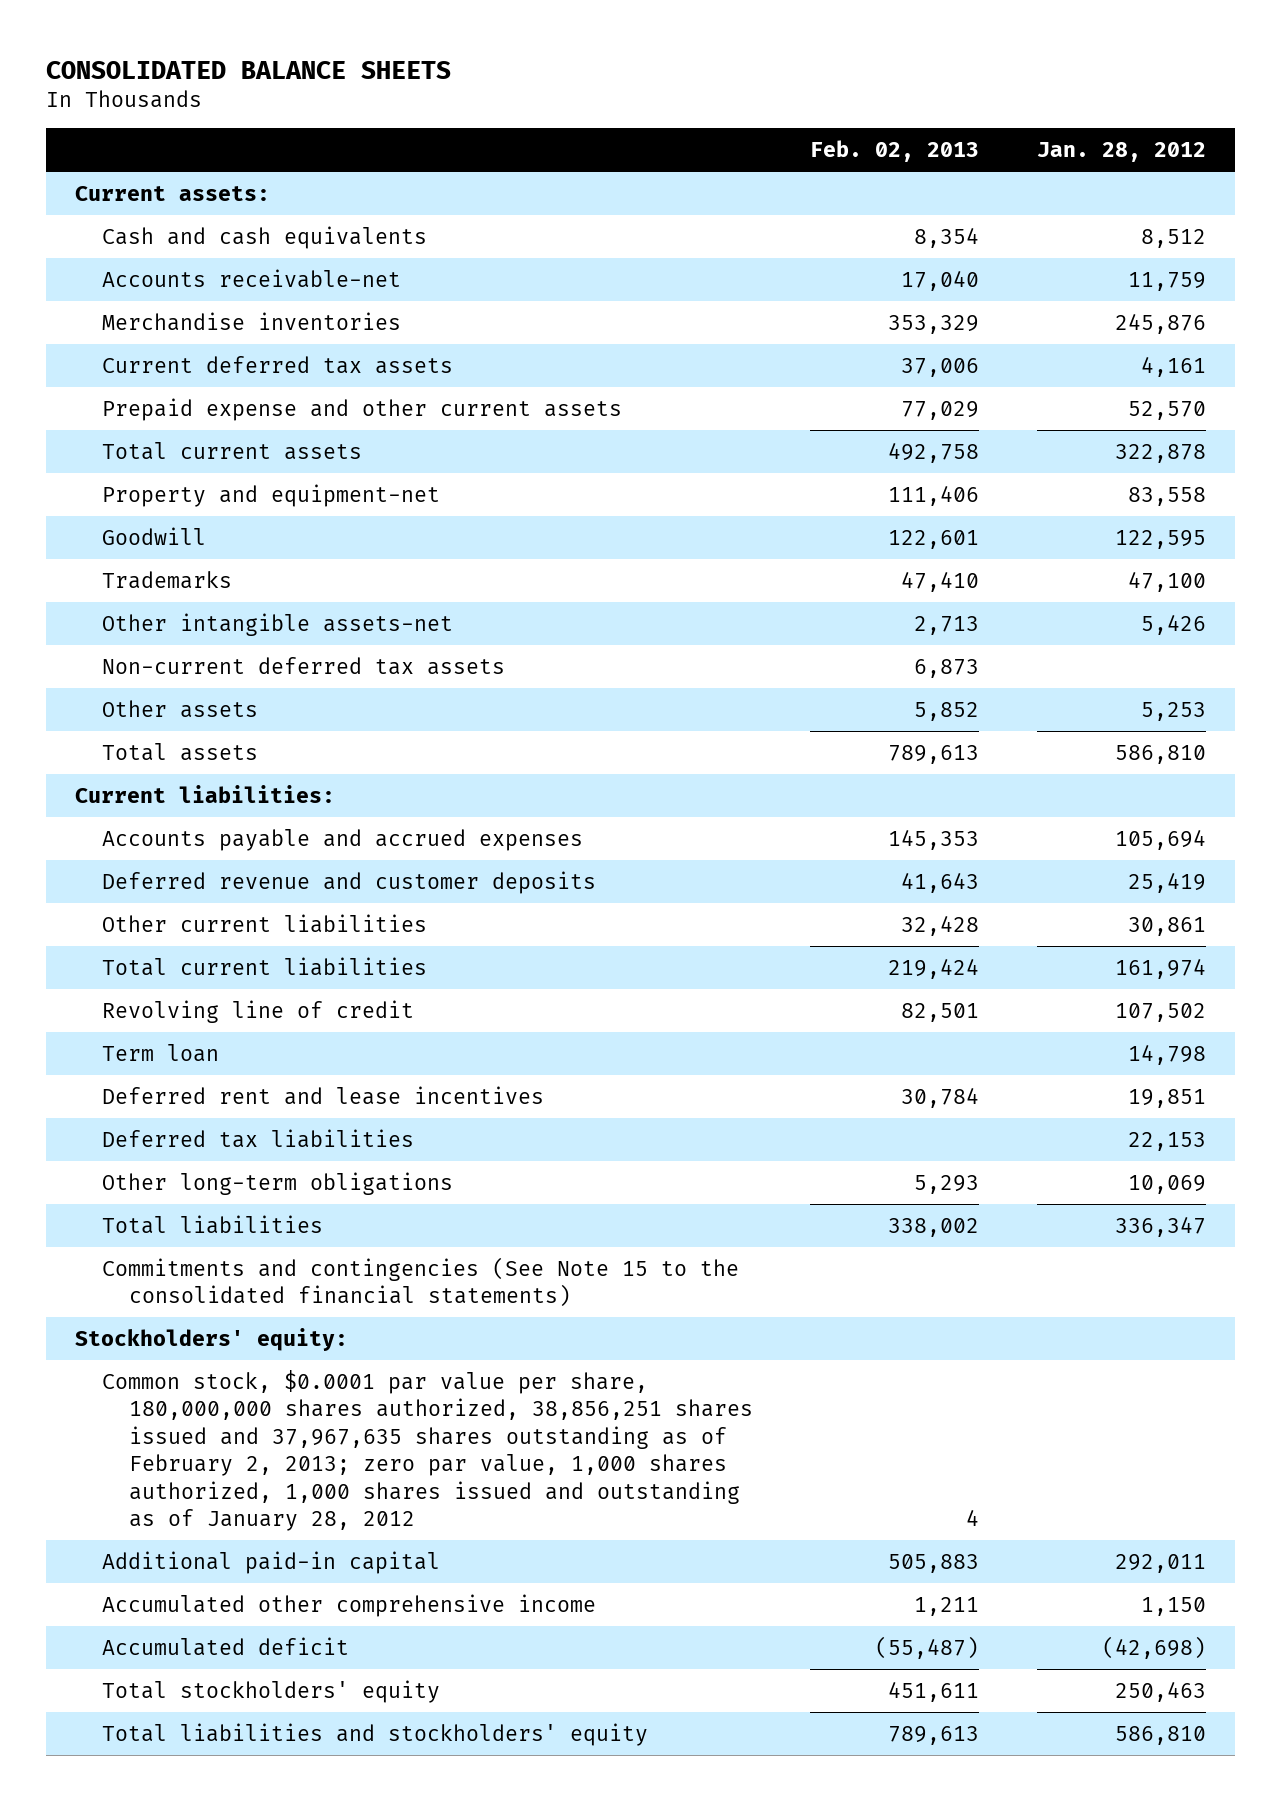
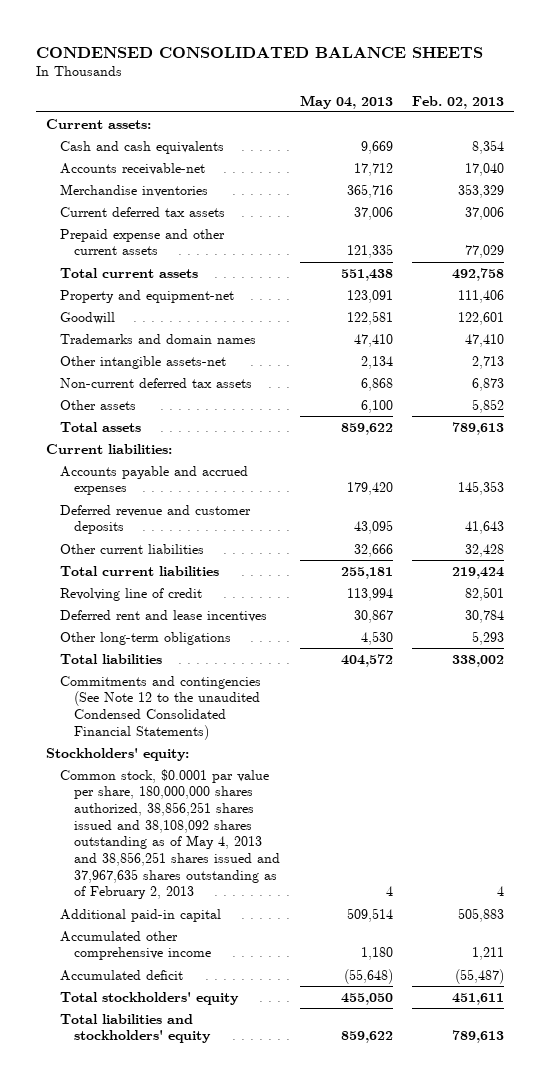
- CONSOLIDATED BALANCE SHEETS
+ CONDENSED CONSOLIDATED BALANCE SHEETS
- | Feb. 02, 2013 | Jan. 28, 2012
+ | May 04, 2013 | Feb. 02, 2013
- Trademarks | 47,410 | 47,100
+ Trademarks and domain names | 47,410 | 47,410
- Term loan | | 14,798
- Deferred tax liabilities | | 22,153
- Commitments and contingencies (See Note 15 to the consolidated financial statements)
+ Commitments and contingencies (See Note 12 to the unaudited Condensed Consolidated Financial Statements)
- Common stock, $0.0001 par value per share, 180,000,000 shares authorized, 38,856,251 shares issued and 37,967,635 shares outstanding as of February 2, 2013; zero par value, 1,000 shares authorized, 1,000 shares issued and outstanding as of January 28, 2012 | 4 |
+ Common stock, $0.0001 par value per share, 180,000,000 shares authorized, 38,856,251 shares issued and 38,108,092 shares outstanding as of May 4, 2013 and 38,856,251 shares issued and 37,967,635 shares outstanding as of February 2, 2013 | 4 | 4

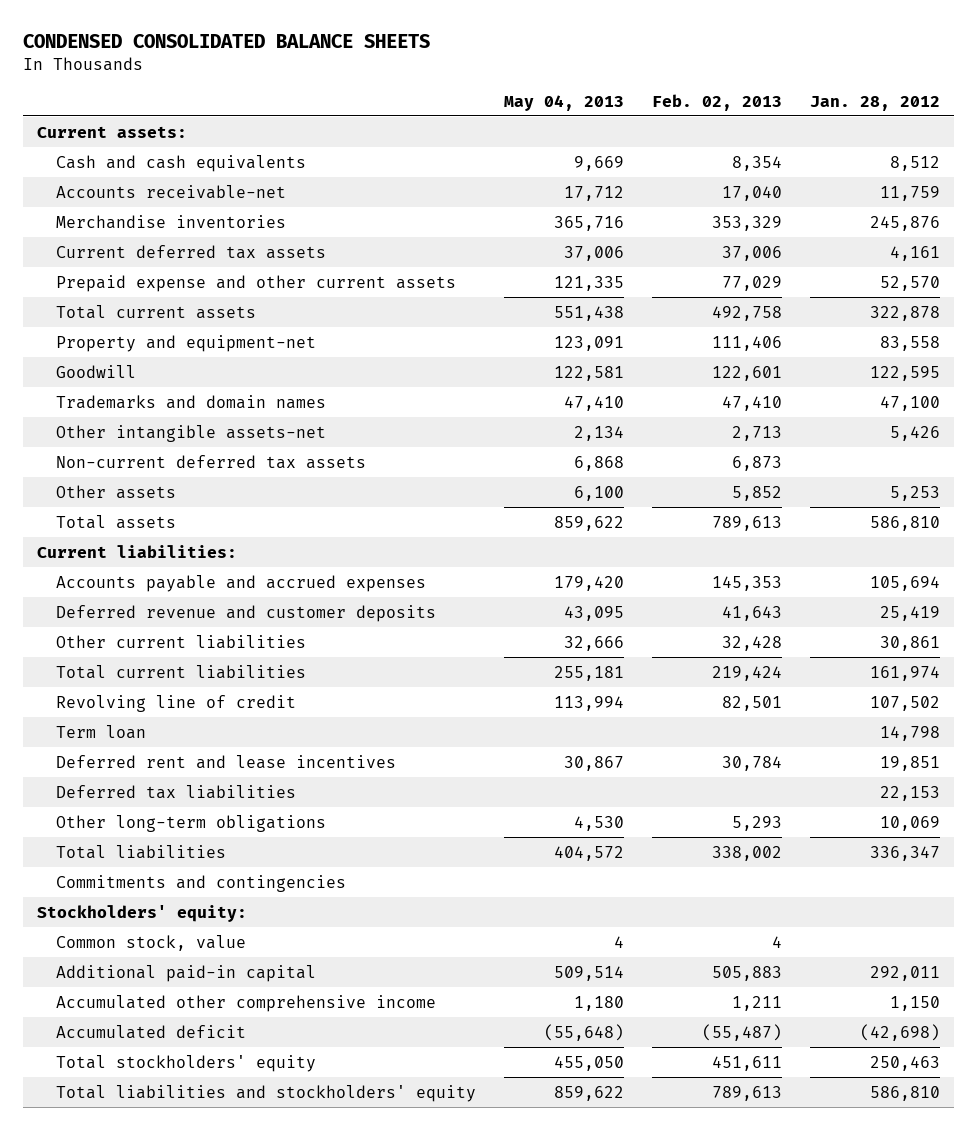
- | May 04, 2013 | Feb. 02, 2013
+ | May 04, 2013 | Feb. 02, 2013 | Jan. 28, 2012
+ Term loan | | | 14,798
+ Deferred tax liabilities | | | 22,153
- Commitments and contingencies (See Note 12 to the unaudited Condensed Consolidated Financial Statements)
+ Commitments and contingencies
- Common stock, $0.0001 par value per share, 180,000,000 shares authorized, 38,856,251 shares issued and 38,108,092 shares outstanding as of May 4, 2013 and 38,856,251 shares issued and 37,967,635 shares outstanding as of February 2, 2013 | 4 | 4
+ Common stock, value | 4 | 4 |

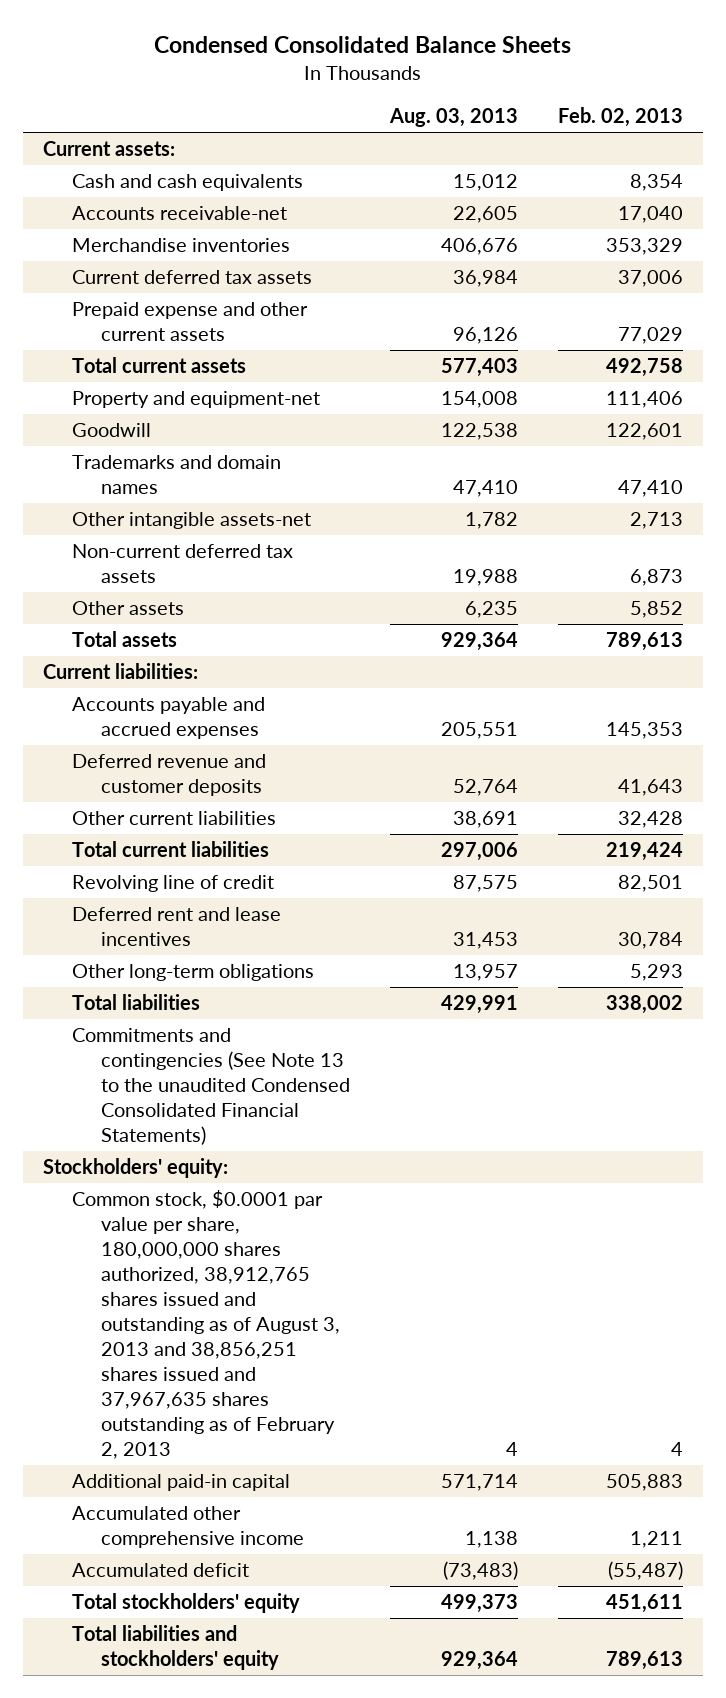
- CONDENSED CONSOLIDATED BALANCE SHEETS
+ Condensed Consolidated Balance Sheets
- | May 04, 2013 | Feb. 02, 2013 | Jan. 28, 2012
+ | Aug. 03, 2013 | Feb. 02, 2013
- Term loan | | | 14,798
- Deferred tax liabilities | | | 22,153
- Commitments and contingencies
+ Commitments and contingencies (See Note 13 to the unaudited Condensed Consolidated Financial Statements)
- Common stock, value | 4 | 4 |
+ Common stock, $0.0001 par value per share, 180,000,000 shares authorized, 38,912,765 shares issued and outstanding as of August 3, 2013 and 38,856,251 shares issued and 37,967,635 shares outstanding as of February 2, 2013 | 4 | 4

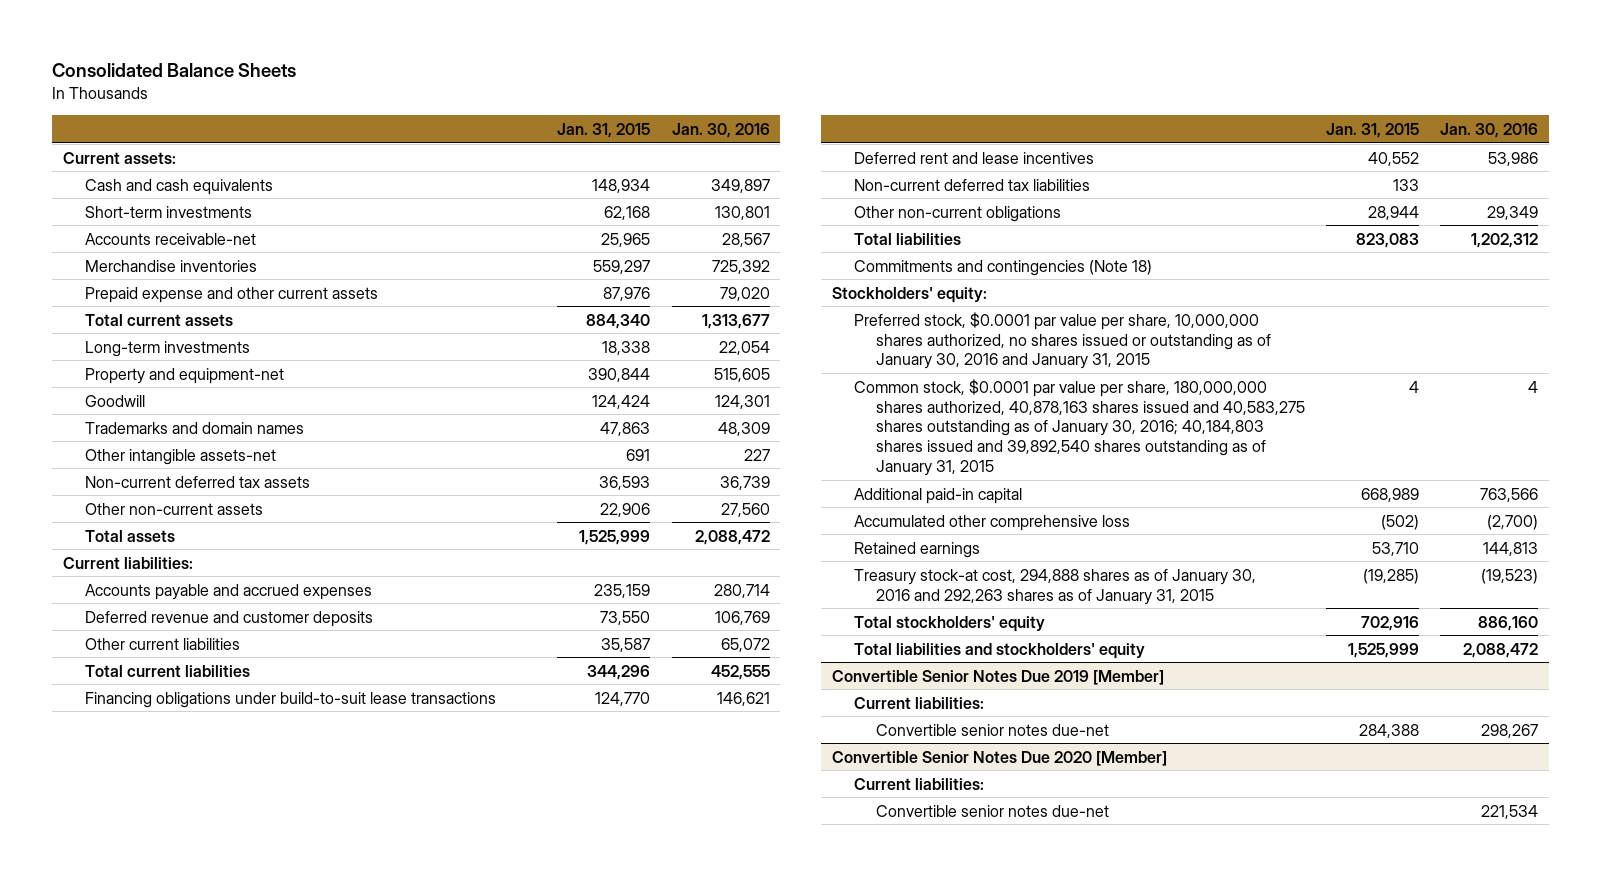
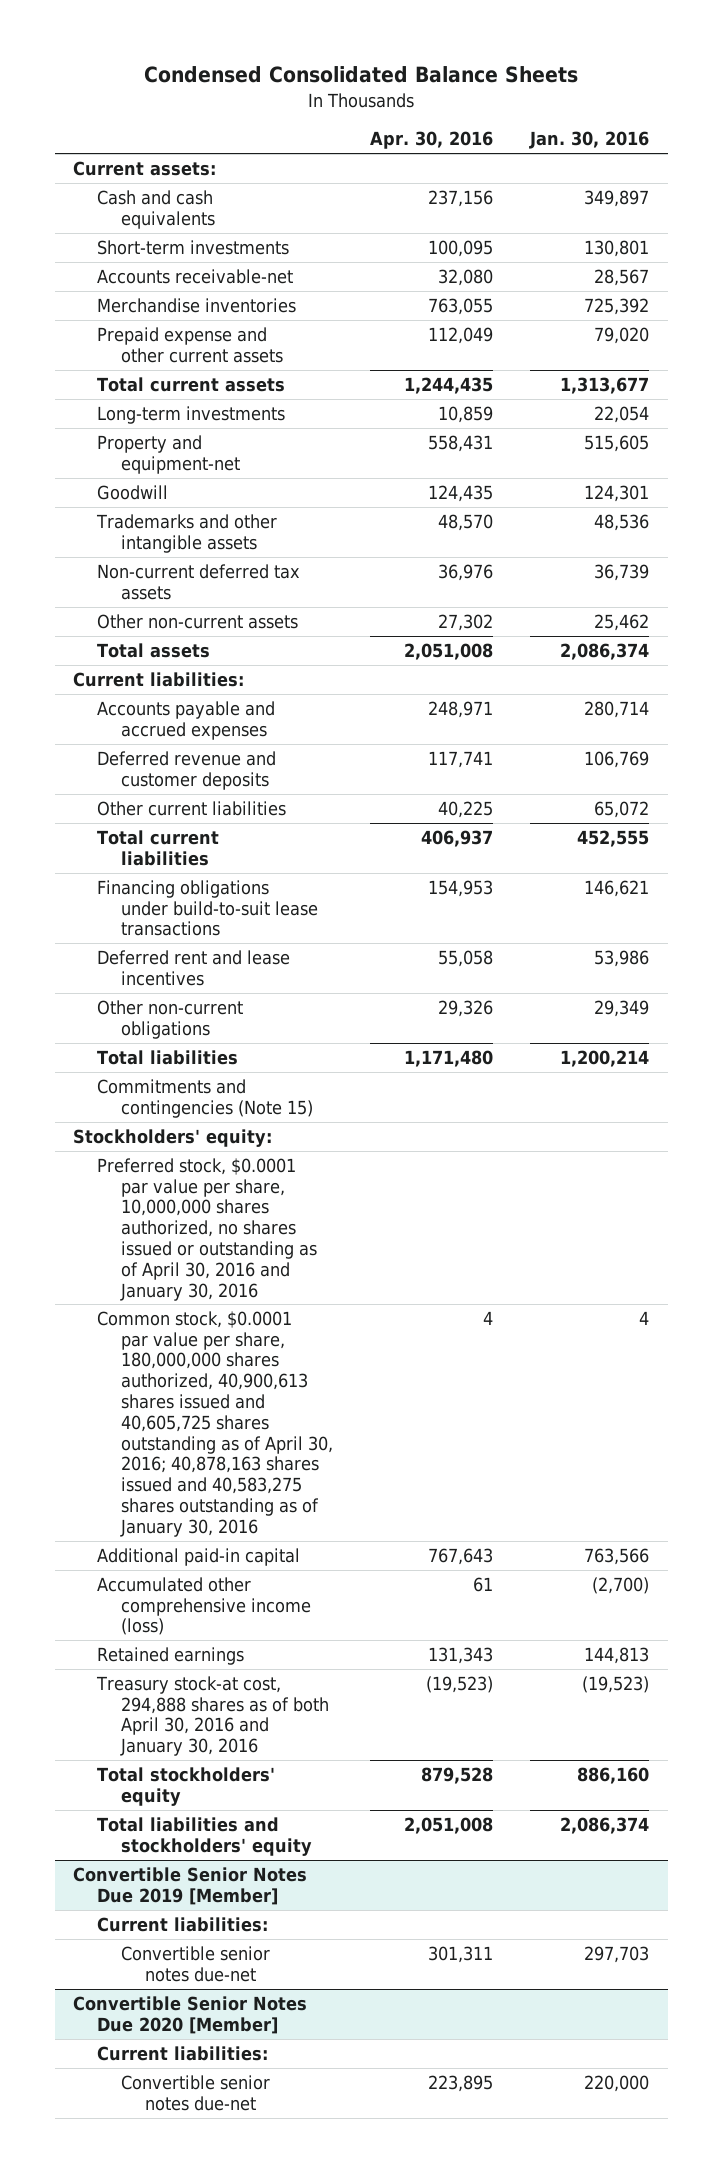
- Consolidated Balance Sheets
+ Condensed Consolidated Balance Sheets
- | Jan. 31, 2015 | Jan. 30, 2016
+ | Apr. 30, 2016 | Jan. 30, 2016
- Trademarks and domain names | 47,863 | 48,309
- Other intangible assets-net | 691 | 227
+ Trademarks and other intangible assets | 48,570 | 48,536
- Other non-current assets | 22,906 | 27,560
- Total assets | 1,525,999 | 2,088,472
+ Other non-current assets | 27,302 | 25,462
+ Total assets | 2,051,008 | 2,086,374
- Non-current deferred tax liabilities | 133 |
- Total liabilities | 823,083 | 1,202,312
- Commitments and contingencies (Note 18)
+ Total liabilities | 1,171,480 | 1,200,214
+ Commitments and contingencies (Note 15)
- Preferred stock, $0.0001 par value per share, 10,000,000 shares authorized, no shares issued or outstanding as of January 30, 2016 and January 31, 2015
- Common stock, $0.0001 par value per share, 180,000,000 shares authorized, 40,878,163 shares issued and 40,583,275 shares outstanding as of January 30, 2016; 40,184,803 shares issued and 39,892,540 shares outstanding as of January 31, 2015 | 4 | 4
+ Preferred stock, $0.0001 par value per share, 10,000,000 shares authorized, no shares issued or outstanding as of April 30, 2016 and January 30, 2016
+ Common stock, $0.0001 par value per share, 180,000,000 shares authorized, 40,900,613 shares issued and 40,605,725 shares outstanding as of April 30, 2016; 40,878,163 shares issued and 40,583,275 shares outstanding as of January 30, 2016 | 4 | 4
- Accumulated other comprehensive loss | (502) | (2,700)
+ Accumulated other comprehensive income (loss) | 61 | (2,700)
- Treasury stock-at cost, 294,888 shares as of January 30, 2016 and 292,263 shares as of January 31, 2015 | (19,285) | (19,523)
+ Treasury stock-at cost, 294,888 shares as of both April 30, 2016 and January 30, 2016 | (19,523) | (19,523)
- Total liabilities and stockholders' equity | 1,525,999 | 2,088,472
+ Total liabilities and stockholders' equity | 2,051,008 | 2,086,374
@ Convertible Senior Notes Due 2019 [Member]
- Convertible senior notes due-net | 284,388 | 298,267
+ Convertible senior notes due-net | 301,311 | 297,703
@ Convertible Senior Notes Due 2020 [Member]
- Convertible senior notes due-net | | 221,534
+ Convertible senior notes due-net | 223,895 | 220,000

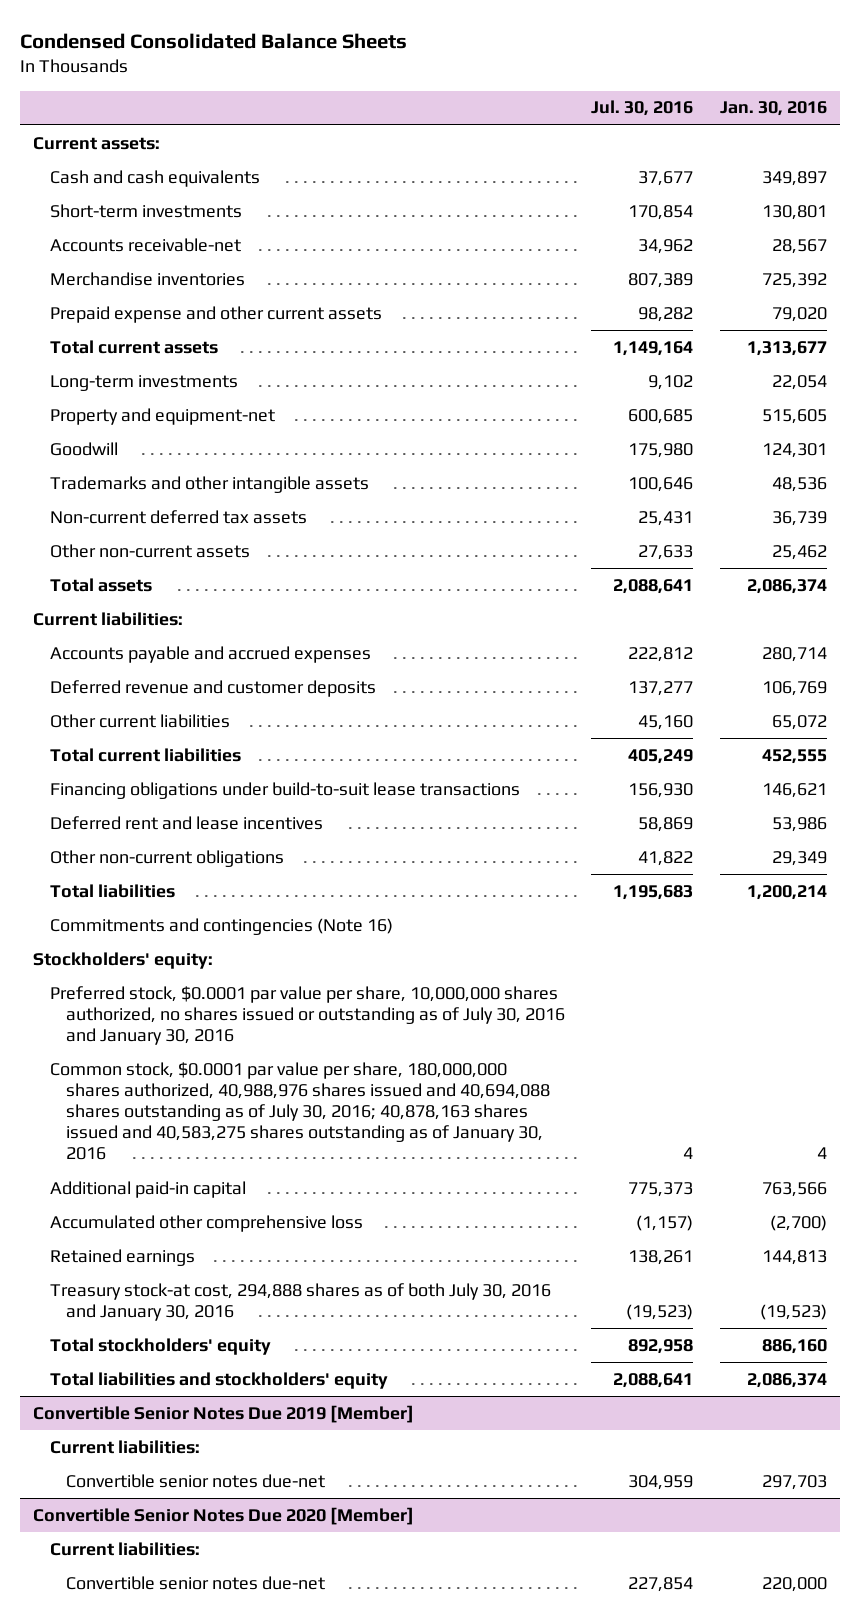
- | Apr. 30, 2016 | Jan. 30, 2016
+ | Jul. 30, 2016 | Jan. 30, 2016
- Commitments and contingencies (Note 15)
+ Commitments and contingencies (Note 16)
- Preferred stock, $0.0001 par value per share, 10,000,000 shares authorized, no shares issued or outstanding as of April 30, 2016 and January 30, 2016
- Common stock, $0.0001 par value per share, 180,000,000 shares authorized, 40,900,613 shares issued and 40,605,725 shares outstanding as of April 30, 2016; 40,878,163 shares issued and 40,583,275 shares outstanding as of January 30, 2016 | 4 | 4
+ Preferred stock, $0.0001 par value per share, 10,000,000 shares authorized, no shares issued or outstanding as of July 30, 2016 and January 30, 2016
+ Common stock, $0.0001 par value per share, 180,000,000 shares authorized, 40,988,976 shares issued and 40,694,088 shares outstanding as of July 30, 2016; 40,878,163 shares issued and 40,583,275 shares outstanding as of January 30, 2016 | 4 | 4
- Accumulated other comprehensive income (loss) | 61 | (2,700)
+ Accumulated other comprehensive loss | (1,157) | (2,700)
- Treasury stock-at cost, 294,888 shares as of both April 30, 2016 and January 30, 2016 | (19,523) | (19,523)
+ Treasury stock-at cost, 294,888 shares as of both July 30, 2016 and January 30, 2016 | (19,523) | (19,523)

